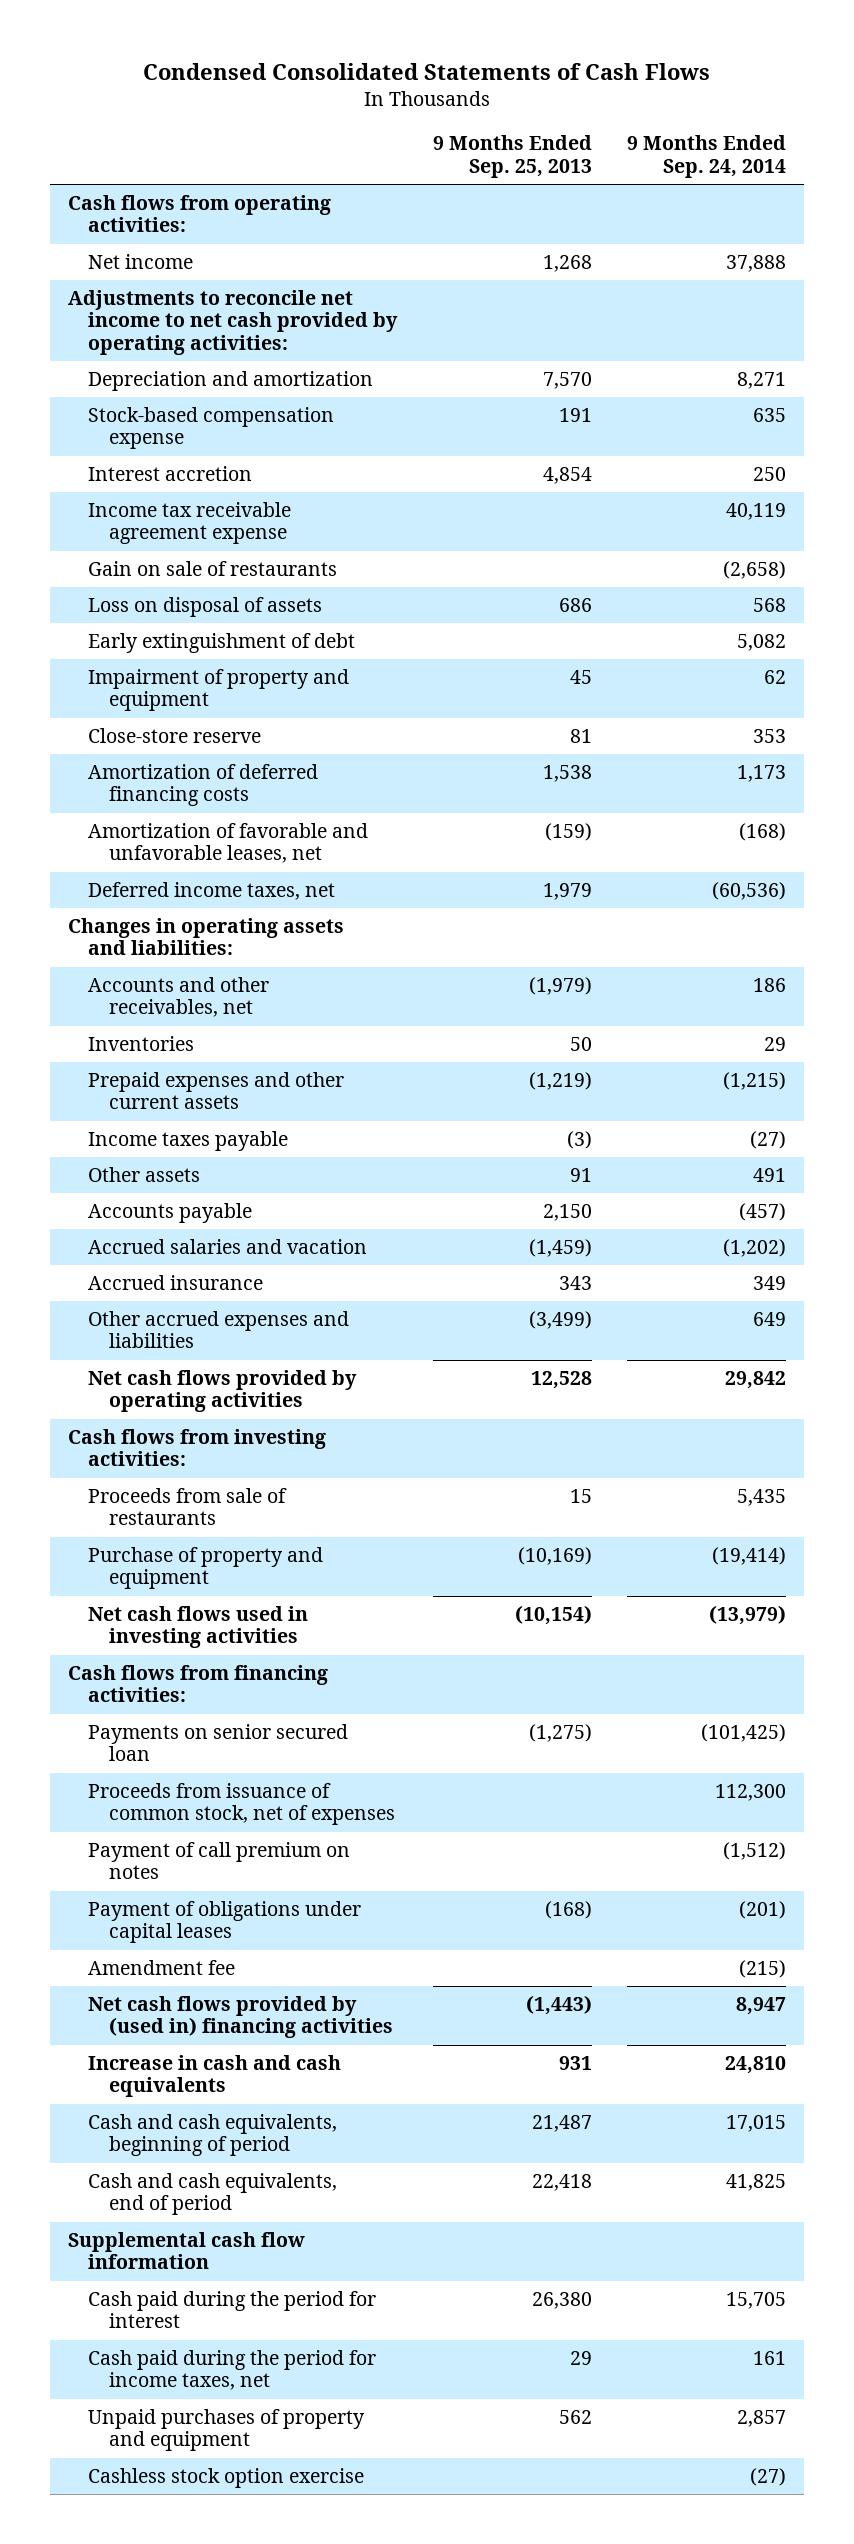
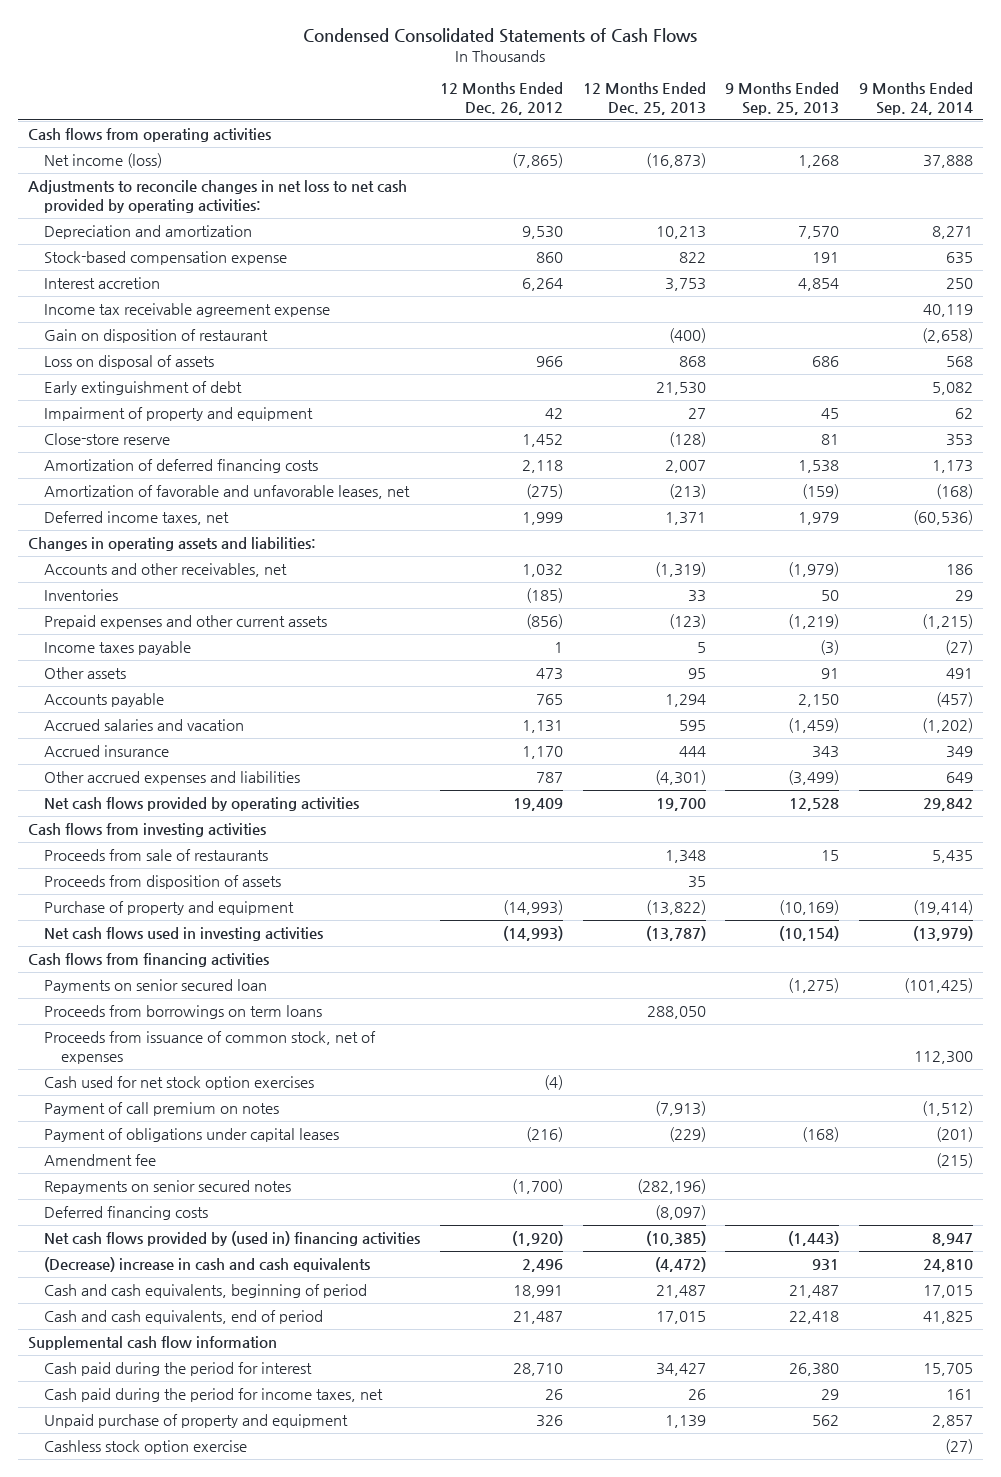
- | 9 Months Ended Sep. 25, 2013 | 9 Months Ended Sep. 24, 2014
+ | 12 Months Ended Dec. 26, 2012 | 12 Months Ended Dec. 25, 2013 | 9 Months Ended Sep. 25, 2013 | 9 Months Ended Sep. 24, 2014
- Cash flows from operating activities:
- Net income | 1,268 | 37,888
- Adjustments to reconcile net income to net cash provided by operating activities:
+ Cash flows from operating activities
+ Net income (loss) | (7,865) | (16,873) | 1,268 | 37,888
+ Adjustments to reconcile changes in net loss to net cash provided by operating activities:
- Gain on sale of restaurants | | (2,658)
+ Gain on disposition of restaurant | | (400) | | (2,658)
- Cash flows from investing activities:
+ Cash flows from investing activities
+ Proceeds from disposition of assets | | 35 | |
- Cash flows from financing activities:
+ Cash flows from financing activities
+ Proceeds from borrowings on term loans | | 288,050 | |
+ Cash used for net stock option exercises | (4) | | |
+ Repayments on senior secured notes | (1,700) | (282,196) | |
+ Deferred financing costs | | (8,097) | |
- Increase in cash and cash equivalents | 931 | 24,810
+ (Decrease) increase in cash and cash equivalents | 2,496 | (4,472) | 931 | 24,810
- Unpaid purchases of property and equipment | 562 | 2,857
+ Unpaid purchase of property and equipment | 326 | 1,139 | 562 | 2,857

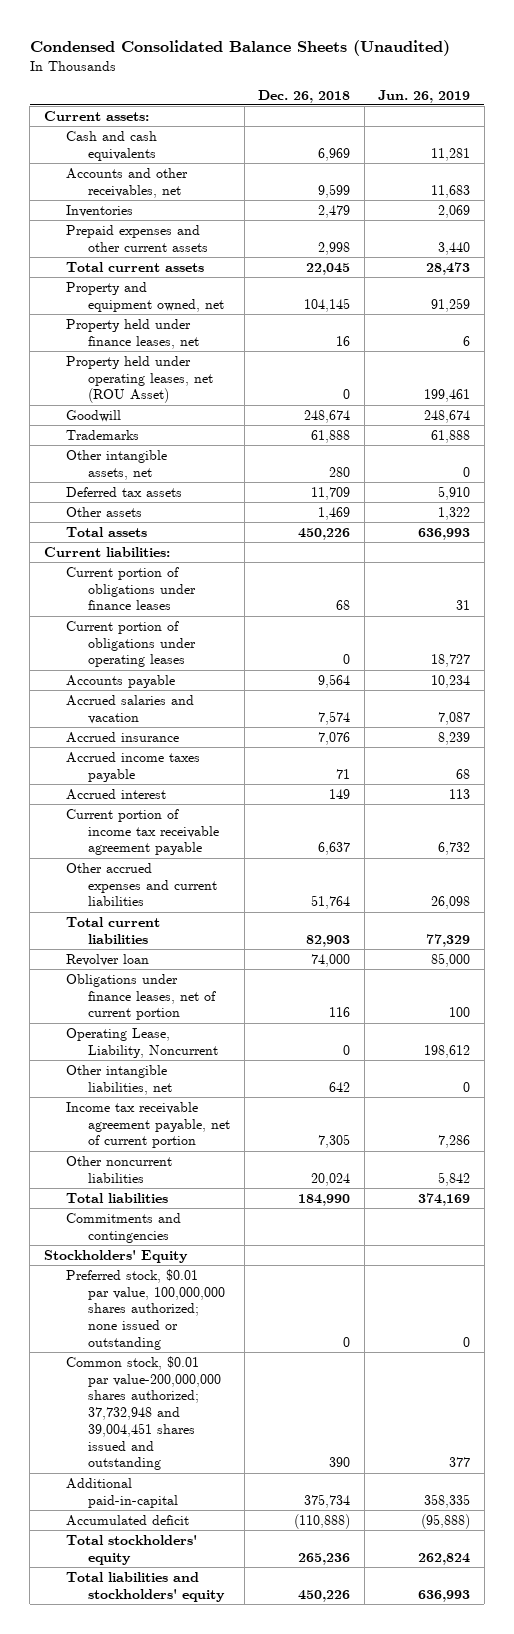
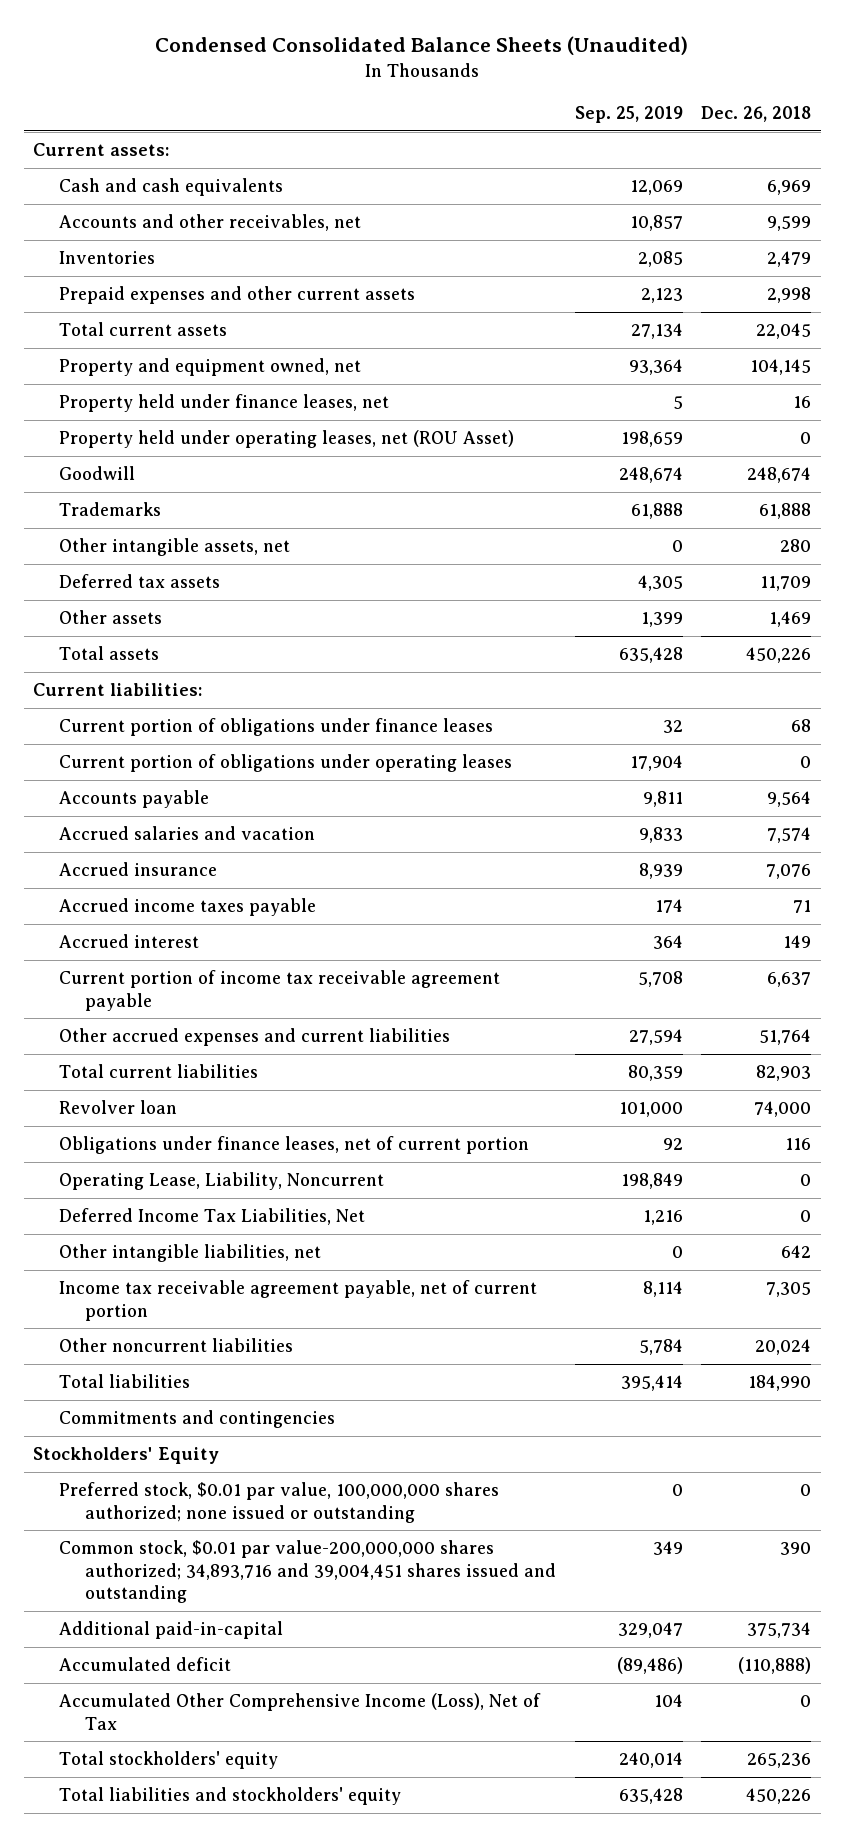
- | Dec. 26, 2018 | Jun. 26, 2019
+ | Sep. 25, 2019 | Dec. 26, 2018
+ Deferred Income Tax Liabilities, Net | 1,216 | 0
- Common stock, $0.01 par value-200,000,000 shares authorized; 37,732,948 and 39,004,451 shares issued and outstanding | 390 | 377
+ Common stock, $0.01 par value-200,000,000 shares authorized; 34,893,716 and 39,004,451 shares issued and outstanding | 349 | 390
+ Accumulated Other Comprehensive Income (Loss), Net of Tax | 104 | 0

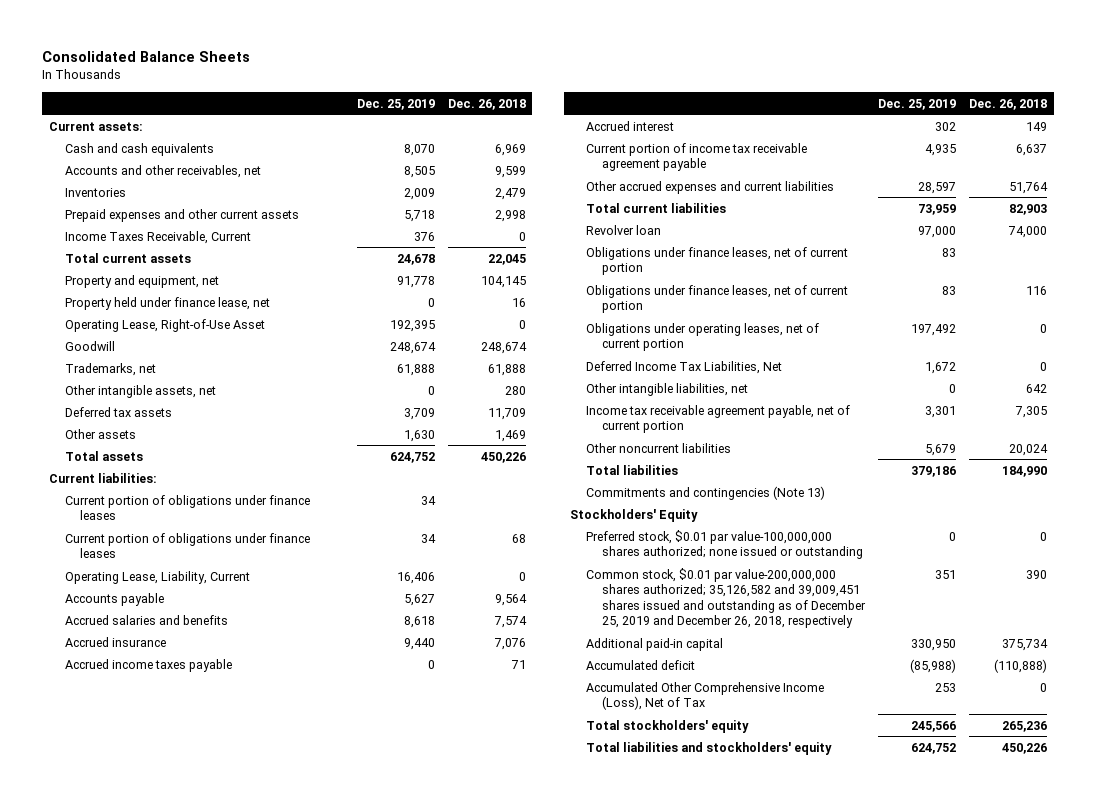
- Condensed Consolidated Balance Sheets (Unaudited)
+ Consolidated Balance Sheets
- | Sep. 25, 2019 | Dec. 26, 2018
+ | Dec. 25, 2019 | Dec. 26, 2018
+ Income Taxes Receivable, Current | 376 | 0
- Property and equipment owned, net | 93,364 | 104,145
- Property held under finance leases, net | 5 | 16
- Property held under operating leases, net (ROU Asset) | 198,659 | 0
+ Property and equipment, net | 91,778 | 104,145
+ Property held under finance lease, net | 0 | 16
+ Operating Lease, Right-of-Use Asset | 192,395 | 0
- Trademarks | 61,888 | 61,888
+ Trademarks, net | 61,888 | 61,888
+ Current portion of obligations under finance leases | 34 |
- Current portion of obligations under operating leases | 17,904 | 0
+ Operating Lease, Liability, Current | 16,406 | 0
- Accrued salaries and vacation | 9,833 | 7,574
+ Accrued salaries and benefits | 8,618 | 7,574
+ Obligations under finance leases, net of current portion | 83 |
- Operating Lease, Liability, Noncurrent | 198,849 | 0
+ Obligations under operating leases, net of current portion | 197,492 | 0
- Commitments and contingencies
+ Commitments and contingencies (Note 13)
- Preferred stock, $0.01 par value, 100,000,000 shares authorized; none issued or outstanding | 0 | 0
- Common stock, $0.01 par value-200,000,000 shares authorized; 34,893,716 and 39,004,451 shares issued and outstanding | 349 | 390
- Additional paid-in-capital | 329,047 | 375,734
+ Preferred stock, $0.01 par value-100,000,000 shares authorized; none issued or outstanding | 0 | 0
+ Common stock, $0.01 par value-200,000,000 shares authorized; 35,126,582 and 39,009,451 shares issued and outstanding as of December 25, 2019 and December 26, 2018, respectively | 351 | 390
+ Additional paid-in capital | 330,950 | 375,734

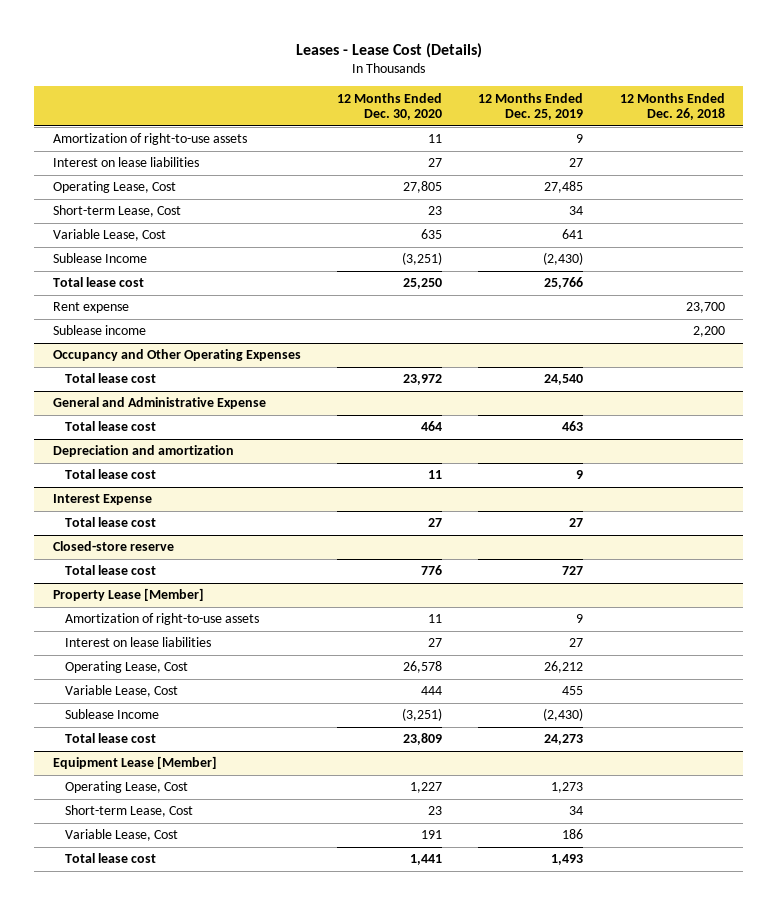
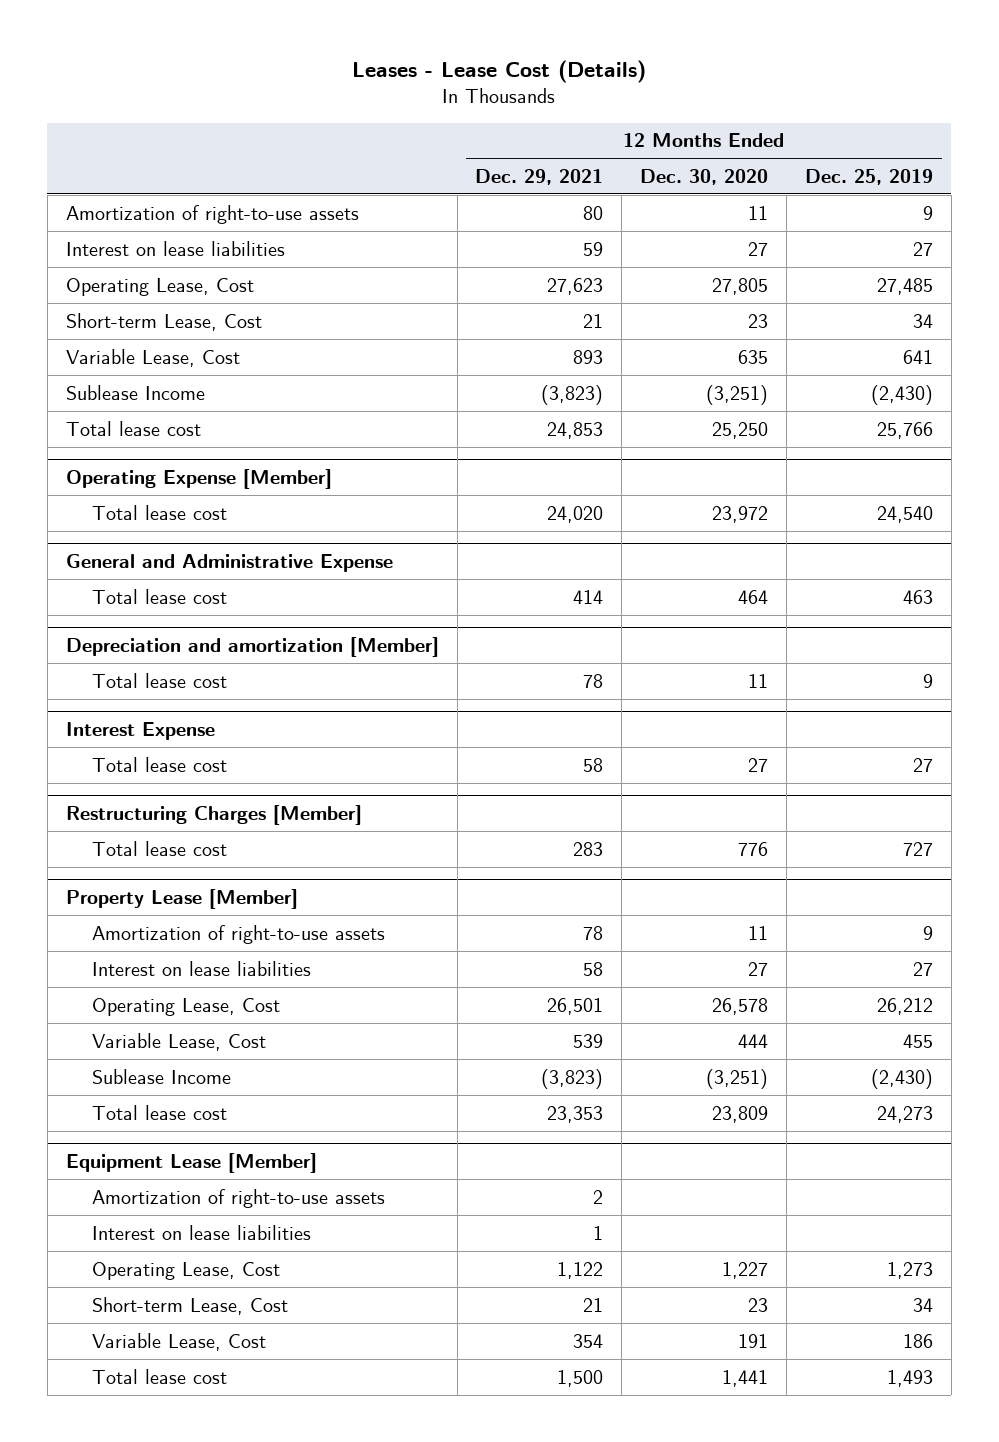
- | 12 Months Ended Dec. 30, 2020 | 12 Months Ended Dec. 25, 2019 | 12 Months Ended Dec. 26, 2018
+ | 12 Months Ended Dec. 29, 2021 | 12 Months Ended Dec. 30, 2020 | 12 Months Ended Dec. 25, 2019
- Rent expense | | | 23,700
- Sublease income | | | 2,200
- Occupancy and Other Operating Expenses
+ Operating Expense [Member]
- Depreciation and amortization
+ Depreciation and amortization [Member]
- Closed-store reserve
+ Restructuring Charges [Member]
@ Equipment Lease [Member]
+ Amortization of right-to-use assets | 2 | |
+ Interest on lease liabilities | 1 | |

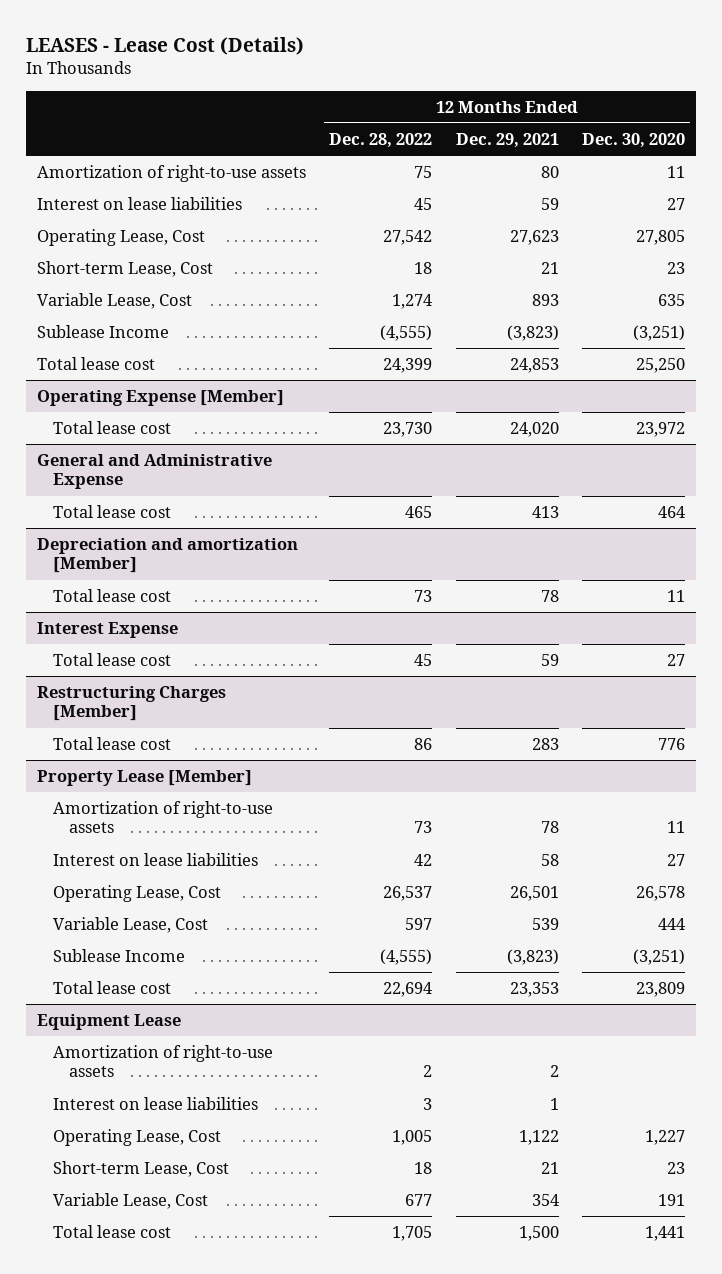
- Leases - Lease Cost (Details)
+ LEASES - Lease Cost (Details)
- | 12 Months Ended Dec. 29, 2021 | 12 Months Ended Dec. 30, 2020 | 12 Months Ended Dec. 25, 2019
+ | 12 Months Ended Dec. 28, 2022 | 12 Months Ended Dec. 29, 2021 | 12 Months Ended Dec. 30, 2020
@ General and Administrative Expense
- Total lease cost | 414 | 464 | 463
+ Total lease cost | 465 | 413 | 464
@ Interest Expense
- Total lease cost | 58 | 27 | 27
+ Total lease cost | 45 | 59 | 27
- Equipment Lease [Member]
+ Equipment Lease

